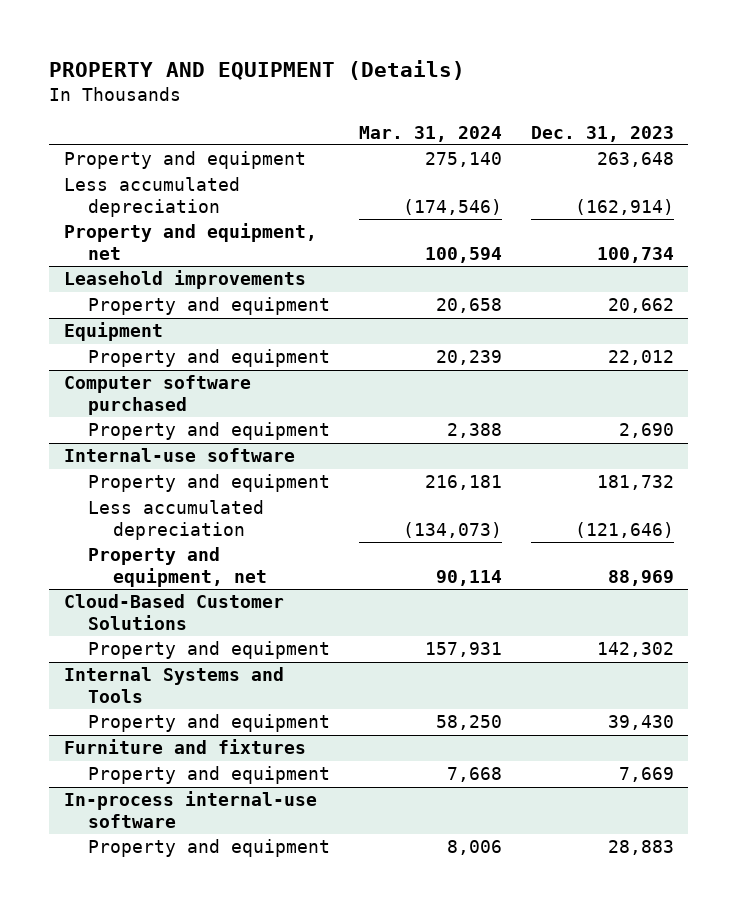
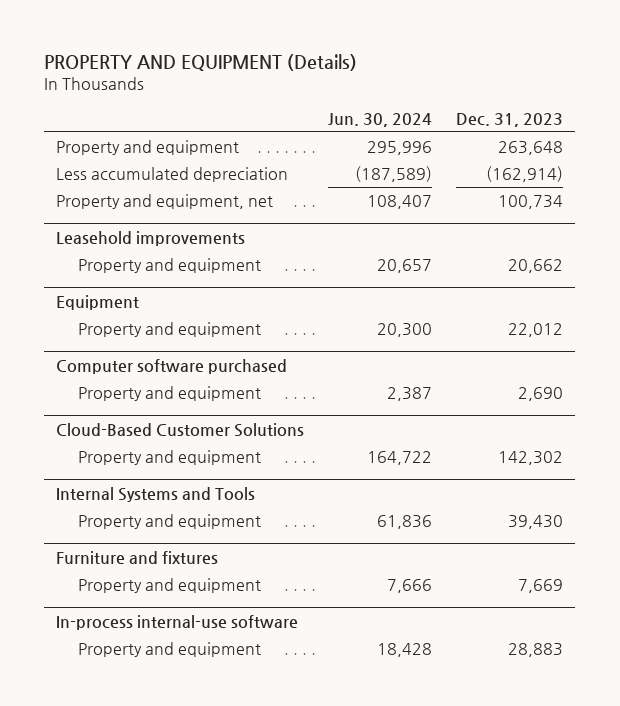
- | Mar. 31, 2024 | Dec. 31, 2023
+ | Jun. 30, 2024 | Dec. 31, 2023
- Internal-use software
- Property and equipment | 216,181 | 181,732
- Less accumulated depreciation | (134,073) | (121,646)
- Property and equipment, net | 90,114 | 88,969

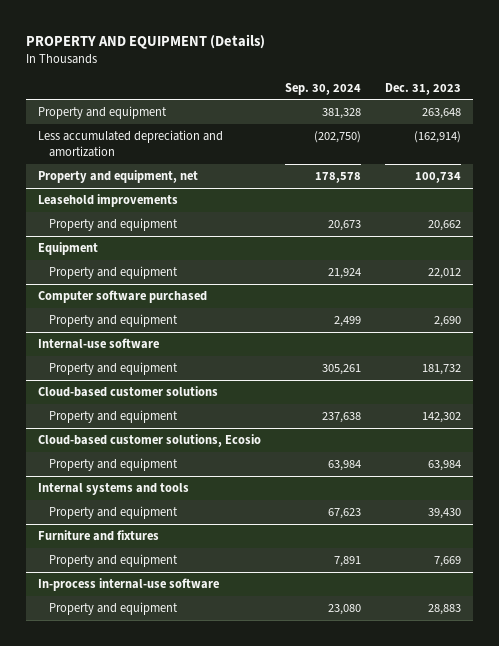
- | Jun. 30, 2024 | Dec. 31, 2023
+ | Sep. 30, 2024 | Dec. 31, 2023
- Less accumulated depreciation | (187,589) | (162,914)
+ Less accumulated depreciation and amortization | (202,750) | (162,914)
- Cloud-Based Customer Solutions
+ Internal-use software
+ Property and equipment | 305,261 | 181,732
+ Cloud-based customer solutions
- Internal Systems and Tools
+ Cloud-based customer solutions, Ecosio
+ Property and equipment | 63,984 | 63,984
+ Internal systems and tools

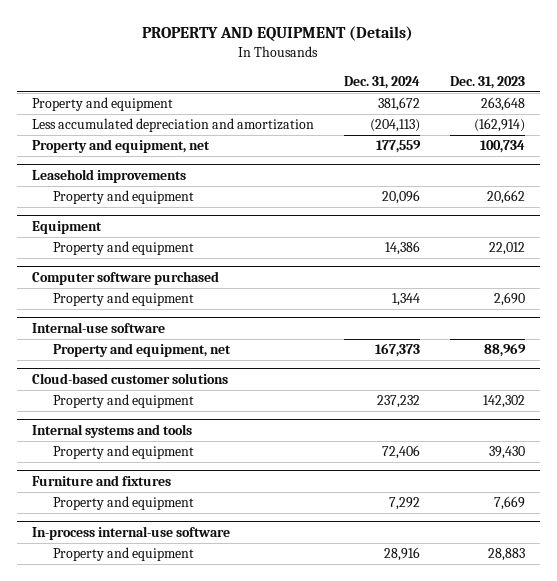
- | Sep. 30, 2024 | Dec. 31, 2023
+ | Dec. 31, 2024 | Dec. 31, 2023
@ Internal-use software
- Property and equipment | 305,261 | 181,732
+ Property and equipment, net | 167,373 | 88,969
- Cloud-based customer solutions, Ecosio
- Property and equipment | 63,984 | 63,984

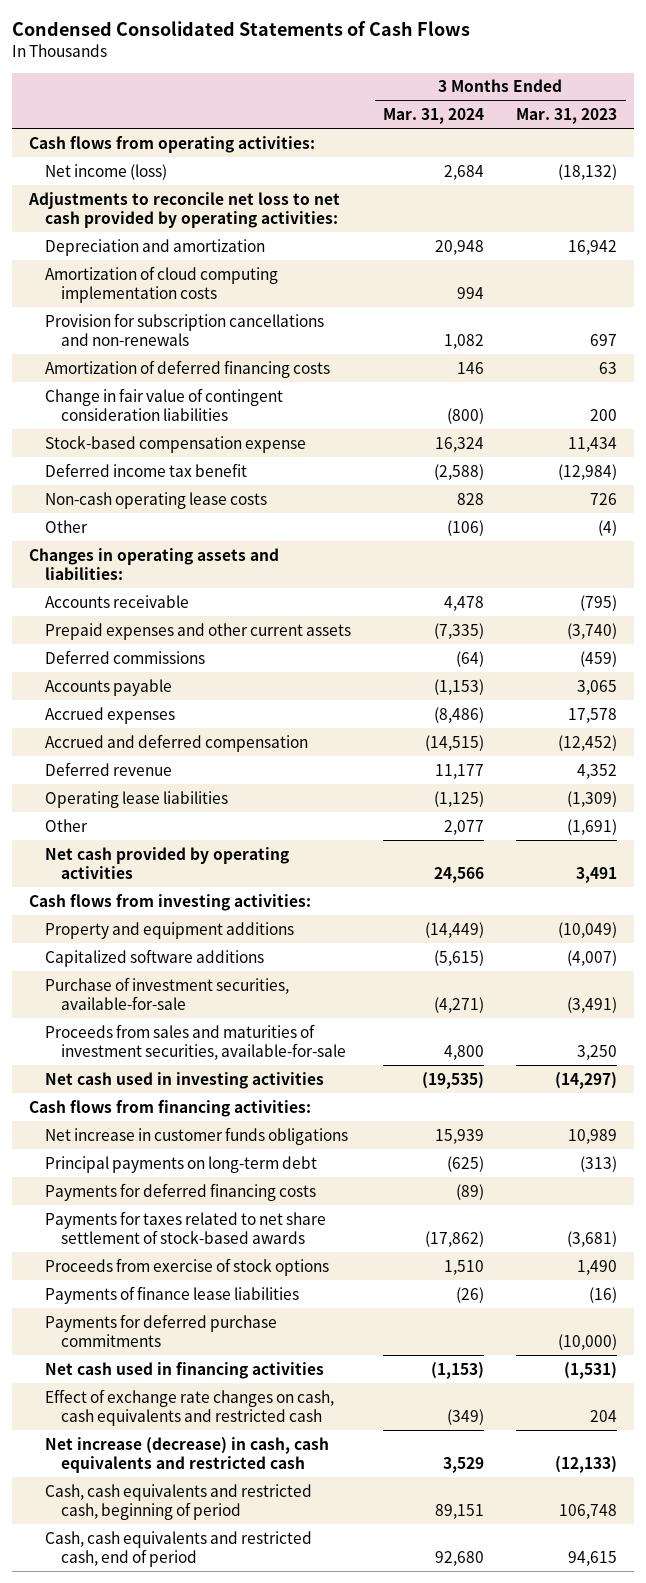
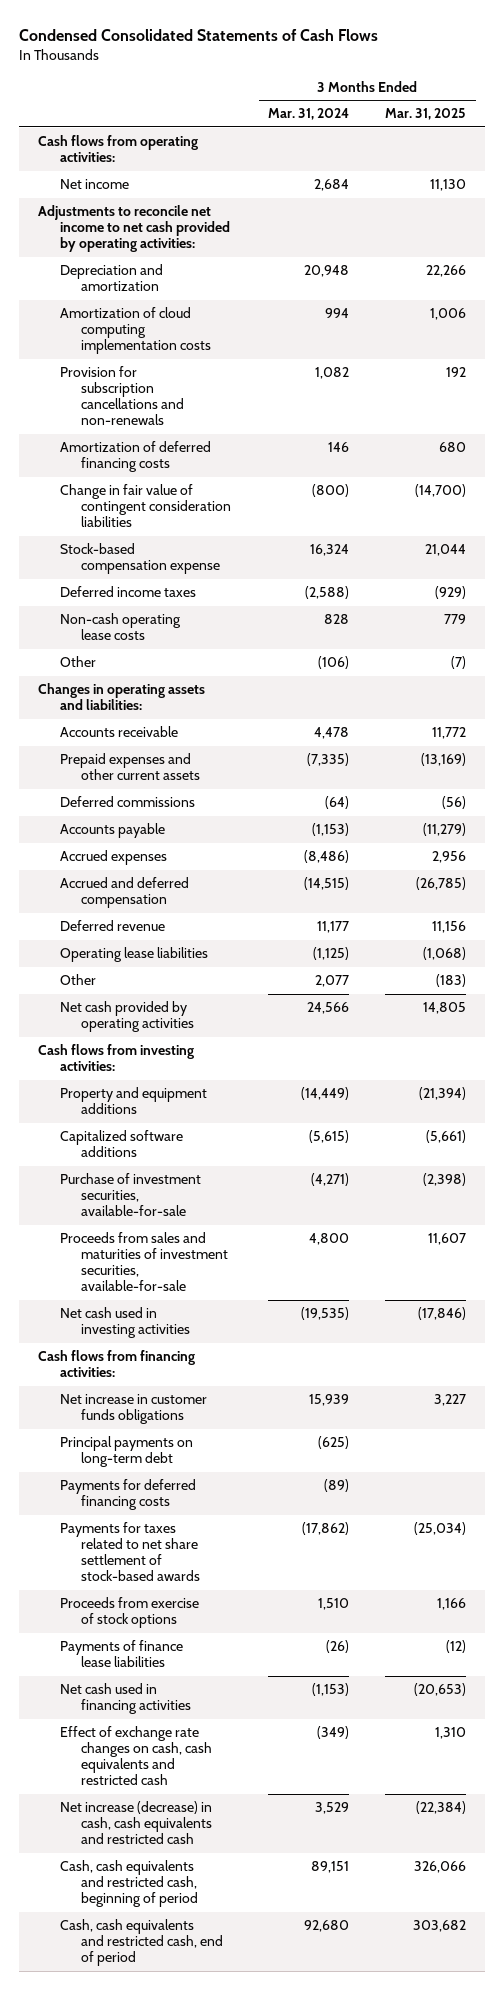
- | 3 Months Ended Mar. 31, 2024 | 3 Months Ended Mar. 31, 2023
+ | 3 Months Ended Mar. 31, 2024 | 3 Months Ended Mar. 31, 2025
- Net income (loss) | 2,684 | (18,132)
- Adjustments to reconcile net loss to net cash provided by operating activities:
+ Net income | 2,684 | 11,130
+ Adjustments to reconcile net income to net cash provided by operating activities:
- Deferred income tax benefit | (2,588) | (12,984)
+ Deferred income taxes | (2,588) | (929)
- Payments for deferred purchase commitments | | (10,000)

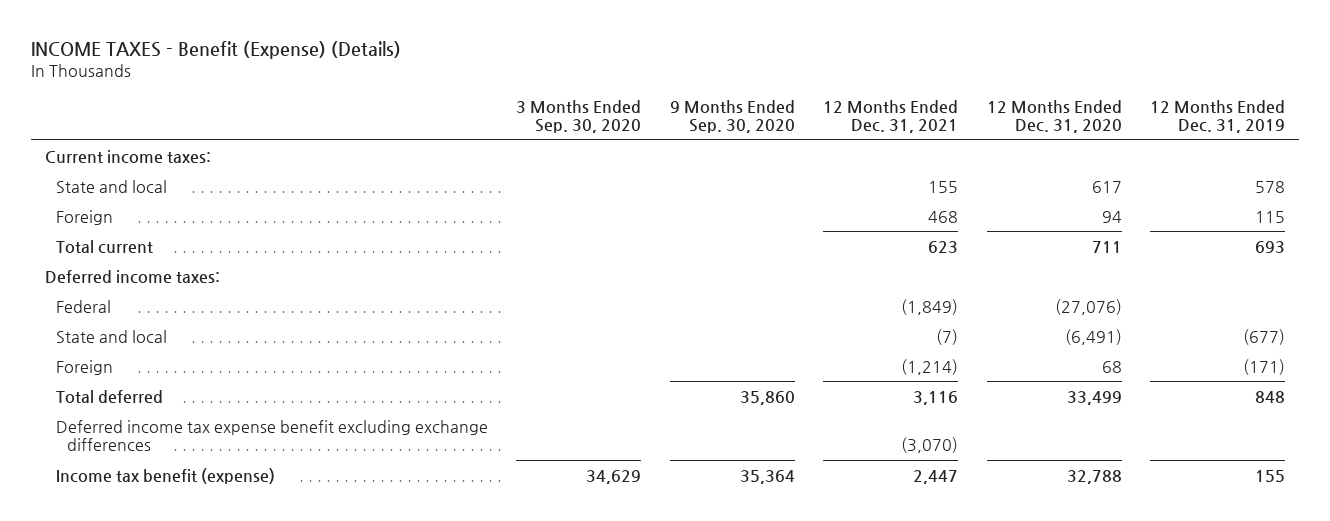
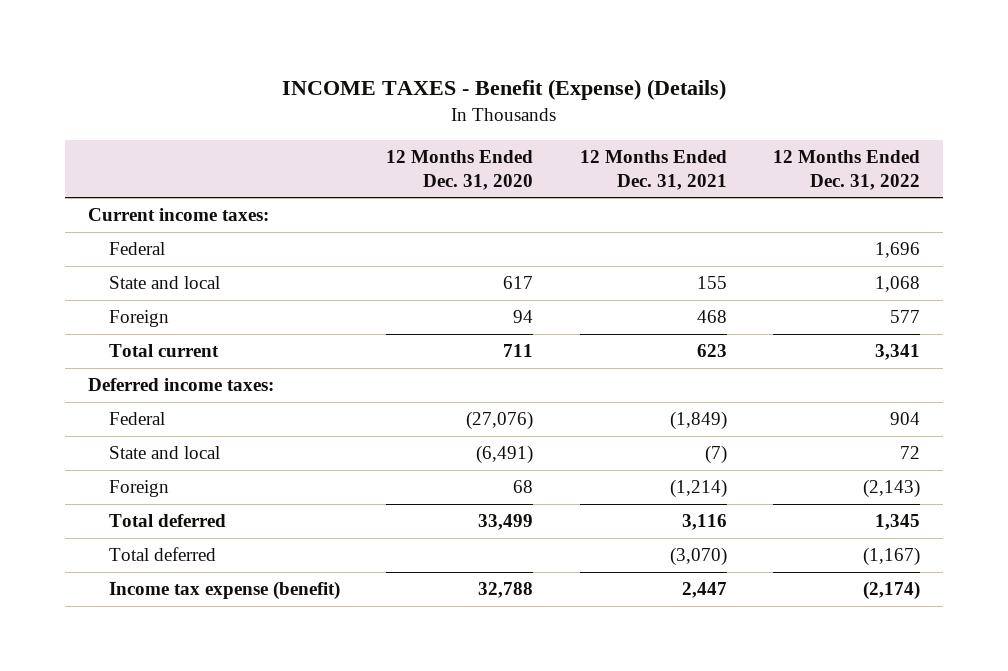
- | 3 Months Ended Sep. 30, 2020 | 9 Months Ended Sep. 30, 2020 | 12 Months Ended Dec. 31, 2021 | 12 Months Ended Dec. 31, 2020 | 12 Months Ended Dec. 31, 2019
+ | 12 Months Ended Dec. 31, 2020 | 12 Months Ended Dec. 31, 2021 | 12 Months Ended Dec. 31, 2022
+ Federal | | | 1,696
- Deferred income tax expense benefit excluding exchange differences | | | (3,070) | |
- Income tax benefit (expense) | 34,629 | 35,364 | 2,447 | 32,788 | 155
+ Total deferred | | (3,070) | (1,167)
+ Income tax expense (benefit) | 32,788 | 2,447 | (2,174)

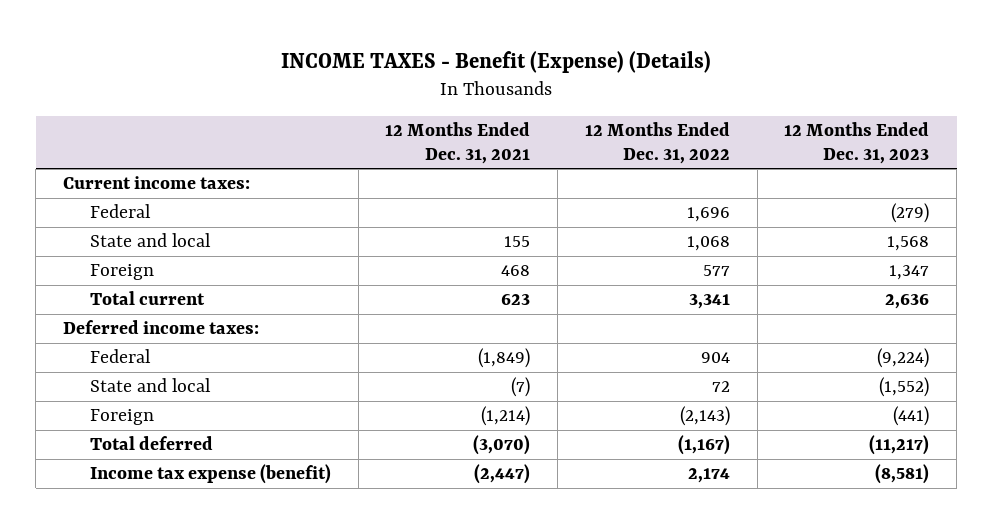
- | 12 Months Ended Dec. 31, 2020 | 12 Months Ended Dec. 31, 2021 | 12 Months Ended Dec. 31, 2022
+ | 12 Months Ended Dec. 31, 2021 | 12 Months Ended Dec. 31, 2022 | 12 Months Ended Dec. 31, 2023
- Total deferred | 33,499 | 3,116 | 1,345
- Income tax expense (benefit) | 32,788 | 2,447 | (2,174)
+ Income tax expense (benefit) | (2,447) | 2,174 | (8,581)

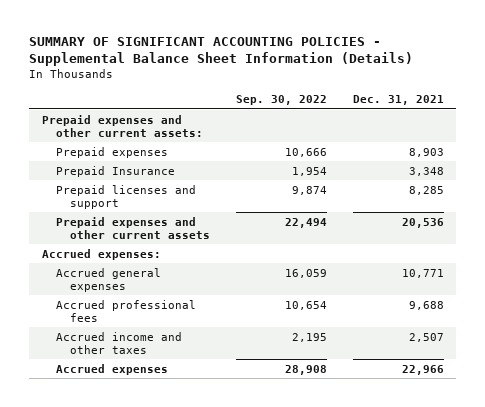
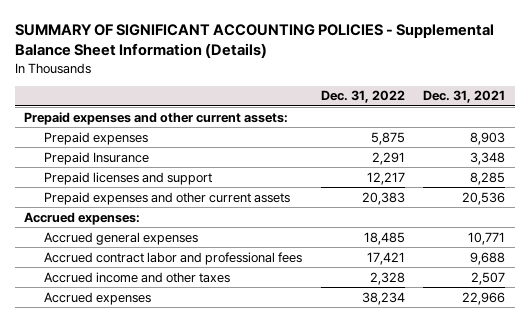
- | Sep. 30, 2022 | Dec. 31, 2021
+ | Dec. 31, 2022 | Dec. 31, 2021
- Accrued professional fees | 10,654 | 9,688
+ Accrued contract labor and professional fees | 17,421 | 9,688

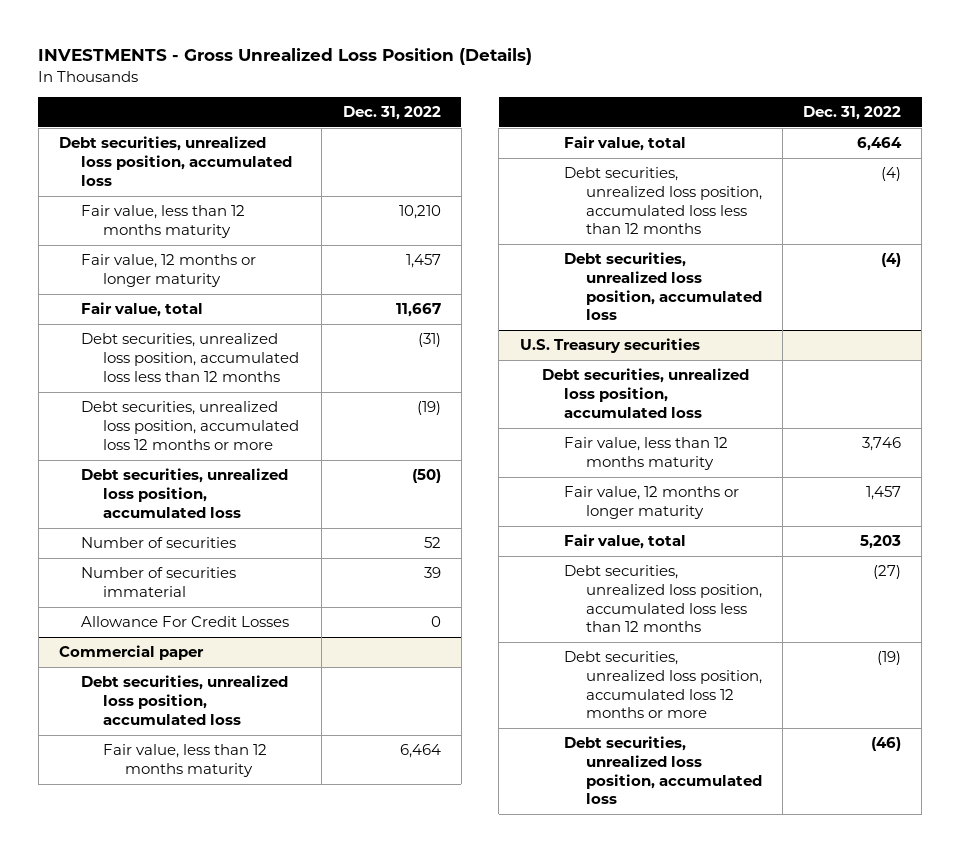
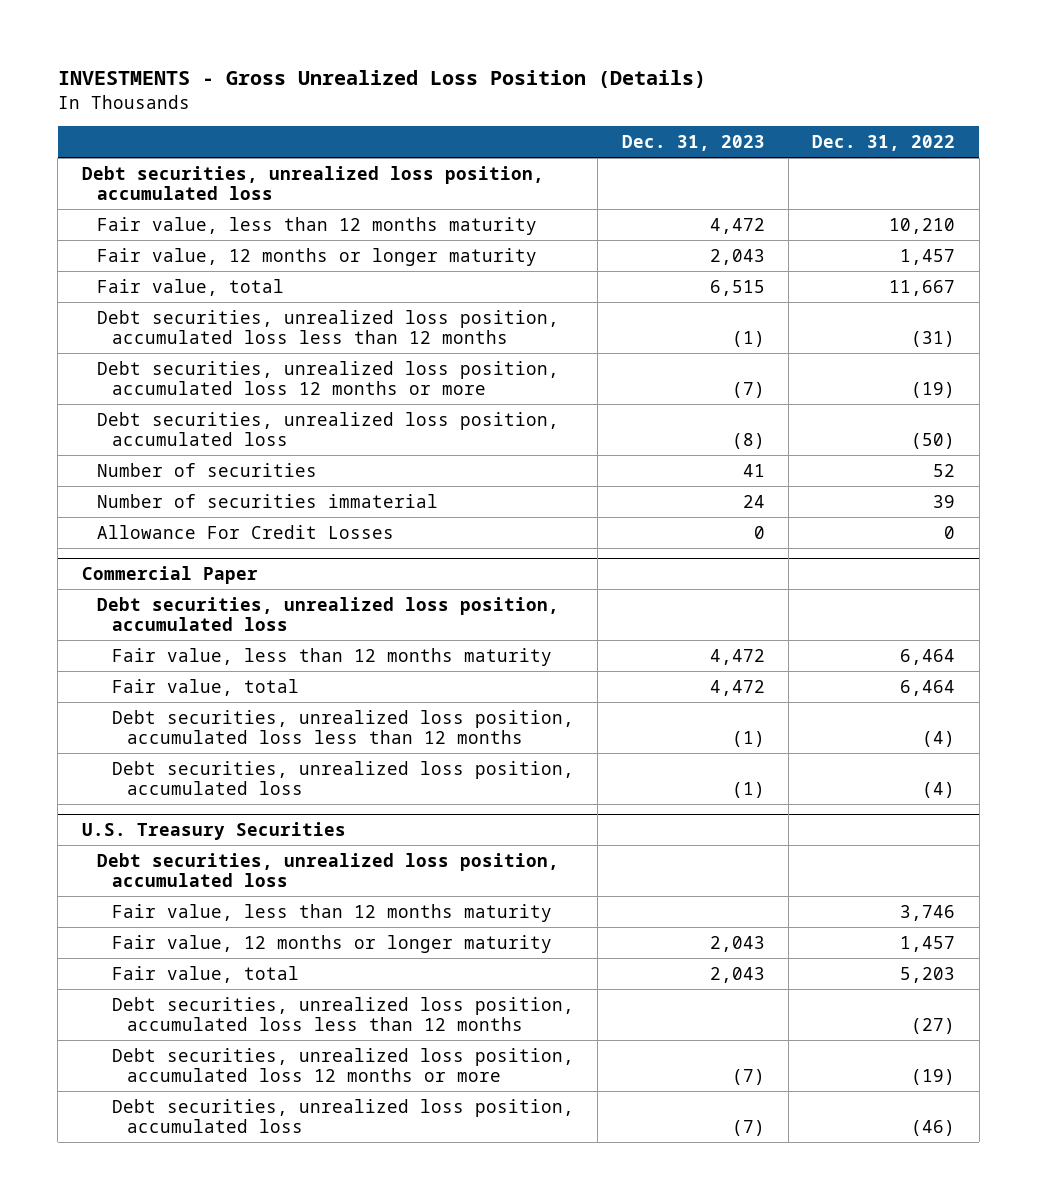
- | Dec. 31, 2022
+ | Dec. 31, 2023 | Dec. 31, 2022
- Commercial paper
+ Commercial Paper
- U.S. Treasury securities
+ U.S. Treasury Securities

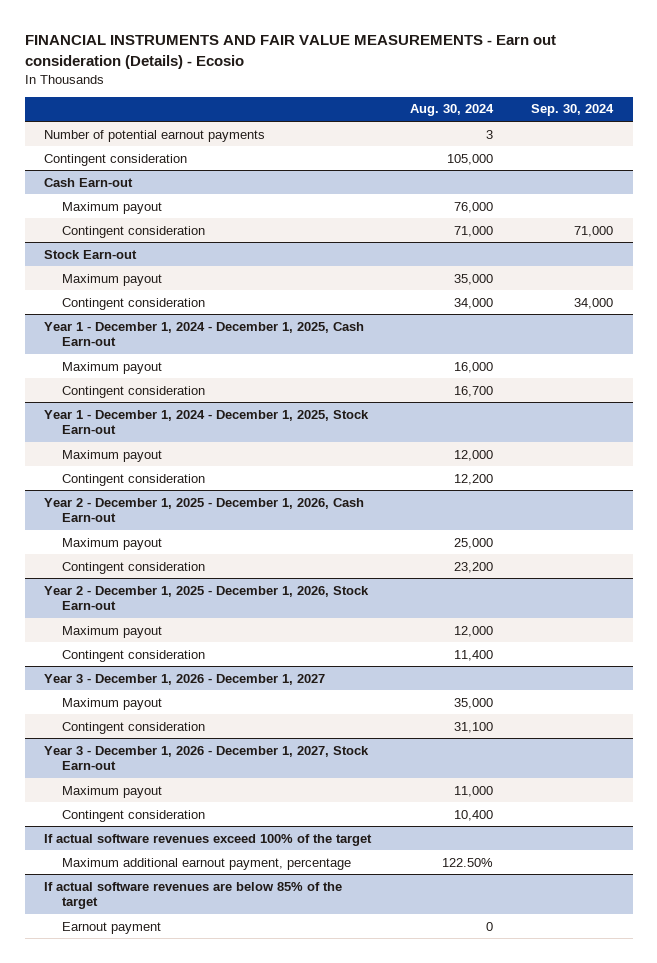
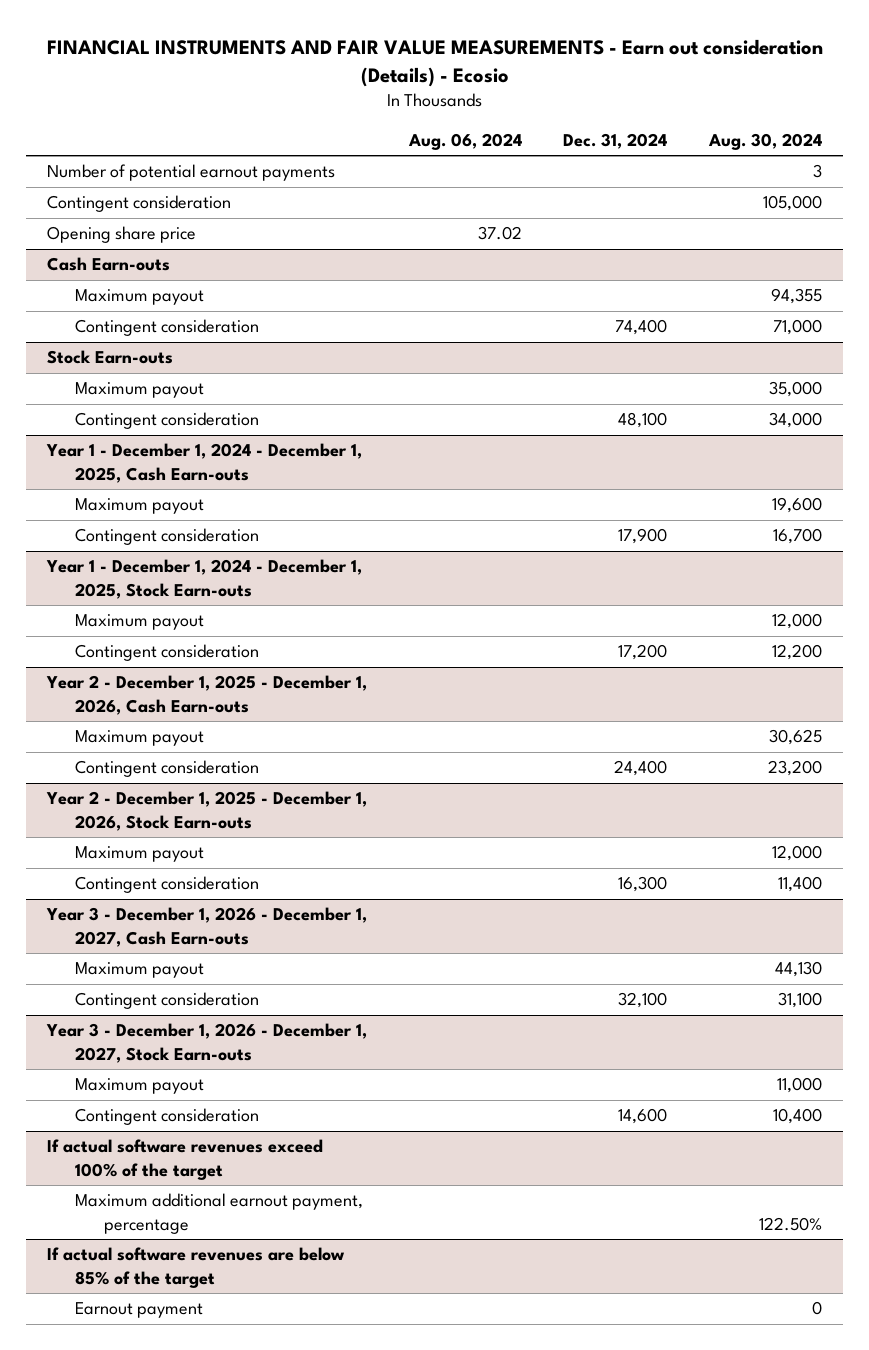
- | Aug. 30, 2024 | Sep. 30, 2024
+ | Aug. 06, 2024 | Dec. 31, 2024 | Aug. 30, 2024
- Cash Earn-out
- Maximum payout | 76,000 |
+ Opening share price | 37.02 | |
+ Cash Earn-outs
+ Maximum payout | | | 94,355
- Stock Earn-out
+ Stock Earn-outs
- Year 1 - December 1, 2024 - December 1, 2025, Cash Earn-out
- Maximum payout | 16,000 |
+ Year 1 - December 1, 2024 - December 1, 2025, Cash Earn-outs
+ Maximum payout | | | 19,600
- Year 1 - December 1, 2024 - December 1, 2025, Stock Earn-out
+ Year 1 - December 1, 2024 - December 1, 2025, Stock Earn-outs
- Year 2 - December 1, 2025 - December 1, 2026, Cash Earn-out
- Maximum payout | 25,000 |
+ Year 2 - December 1, 2025 - December 1, 2026, Cash Earn-outs
+ Maximum payout | | | 30,625
- Year 2 - December 1, 2025 - December 1, 2026, Stock Earn-out
+ Year 2 - December 1, 2025 - December 1, 2026, Stock Earn-outs
- Year 3 - December 1, 2026 - December 1, 2027
- Maximum payout | 35,000 |
+ Year 3 - December 1, 2026 - December 1, 2027, Cash Earn-outs
+ Maximum payout | | | 44,130
- Year 3 - December 1, 2026 - December 1, 2027, Stock Earn-out
+ Year 3 - December 1, 2026 - December 1, 2027, Stock Earn-outs

